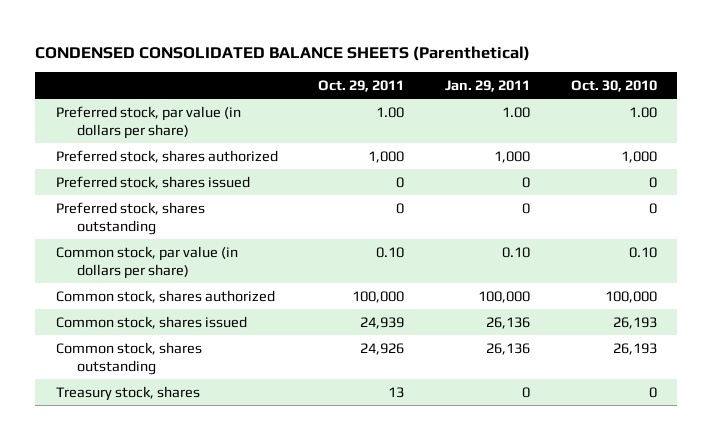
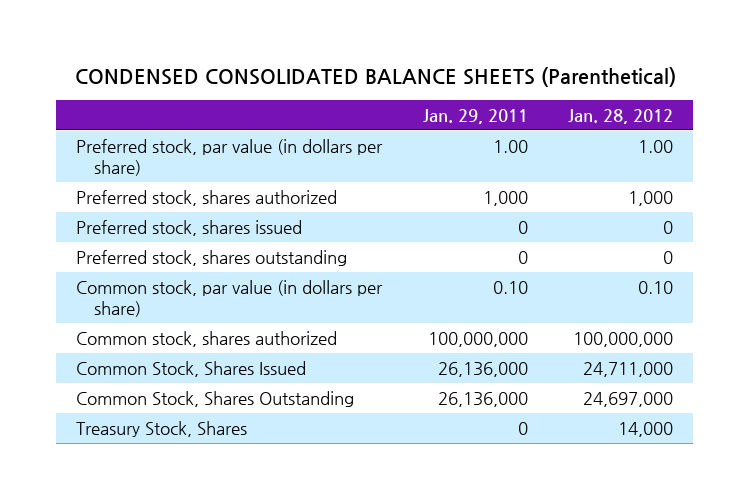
- | Oct. 29, 2011 | Jan. 29, 2011 | Oct. 30, 2010
+ | Jan. 29, 2011 | Jan. 28, 2012
- Common stock, shares authorized | 100,000 | 100,000 | 100,000
- Common stock, shares issued | 24,939 | 26,136 | 26,193
- Common stock, shares outstanding | 24,926 | 26,136 | 26,193
- Treasury stock, shares | 13 | 0 | 0
+ Common stock, shares authorized | 100,000,000 | 100,000,000
+ Common Stock, Shares Issued | 26,136,000 | 24,711,000
+ Common Stock, Shares Outstanding | 26,136,000 | 24,697,000
+ Treasury Stock, Shares | 0 | 14,000

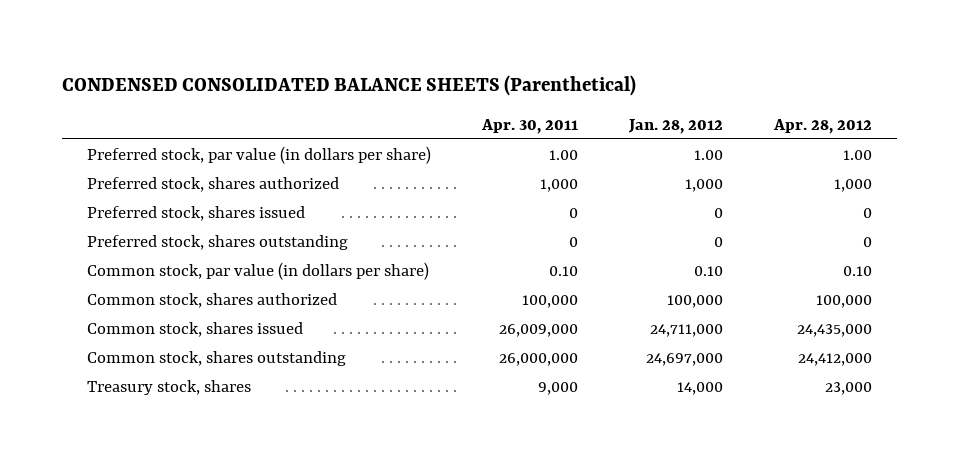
- | Jan. 29, 2011 | Jan. 28, 2012
+ | Apr. 30, 2011 | Jan. 28, 2012 | Apr. 28, 2012
- Common stock, shares authorized | 100,000,000 | 100,000,000
- Common Stock, Shares Issued | 26,136,000 | 24,711,000
- Common Stock, Shares Outstanding | 26,136,000 | 24,697,000
- Treasury Stock, Shares | 0 | 14,000
+ Common stock, shares authorized | 100,000 | 100,000 | 100,000
+ Common stock, shares issued | 26,009,000 | 24,711,000 | 24,435,000
+ Common stock, shares outstanding | 26,000,000 | 24,697,000 | 24,412,000
+ Treasury stock, shares | 9,000 | 14,000 | 23,000

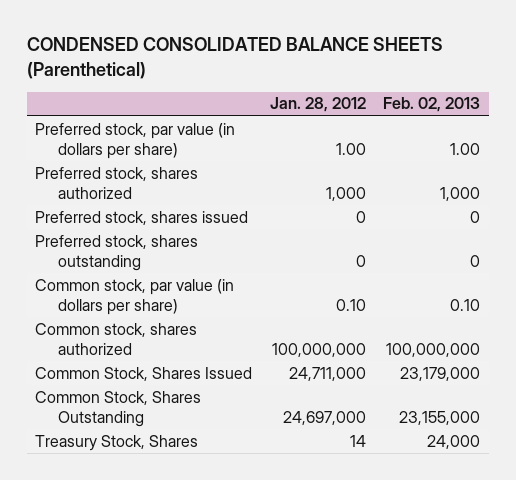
- | Apr. 30, 2011 | Jan. 28, 2012 | Apr. 28, 2012
+ | Jan. 28, 2012 | Feb. 02, 2013
- Common stock, shares authorized | 100,000 | 100,000 | 100,000
- Common stock, shares issued | 26,009,000 | 24,711,000 | 24,435,000
- Common stock, shares outstanding | 26,000,000 | 24,697,000 | 24,412,000
- Treasury stock, shares | 9,000 | 14,000 | 23,000
+ Common stock, shares authorized | 100,000,000 | 100,000,000
+ Common Stock, Shares Issued | 24,711,000 | 23,179,000
+ Common Stock, Shares Outstanding | 24,697,000 | 23,155,000
+ Treasury Stock, Shares | 14 | 24,000

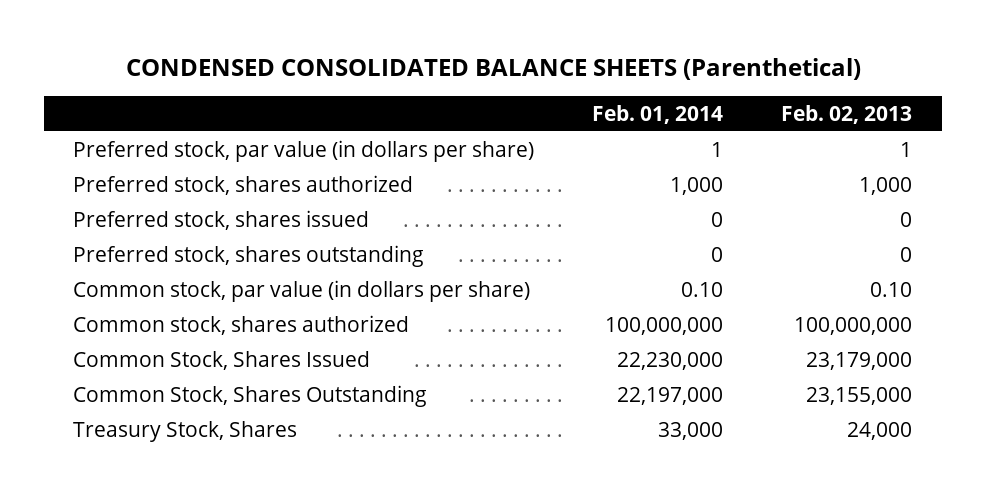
- | Jan. 28, 2012 | Feb. 02, 2013
+ | Feb. 01, 2014 | Feb. 02, 2013
- Preferred stock, par value (in dollars per share) | 1.00 | 1.00
+ Preferred stock, par value (in dollars per share) | 1 | 1

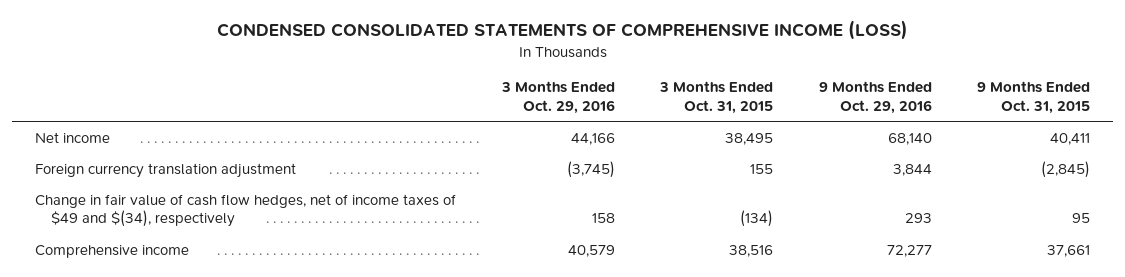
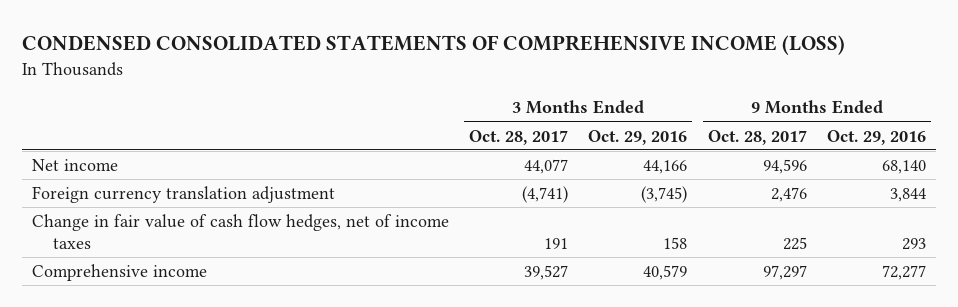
- | 3 Months Ended Oct. 29, 2016 | 3 Months Ended Oct. 31, 2015 | 9 Months Ended Oct. 29, 2016 | 9 Months Ended Oct. 31, 2015
+ | 3 Months Ended Oct. 28, 2017 | 3 Months Ended Oct. 29, 2016 | 9 Months Ended Oct. 28, 2017 | 9 Months Ended Oct. 29, 2016
- Change in fair value of cash flow hedges, net of income taxes of $49 and $(34), respectively | 158 | (134) | 293 | 95
+ Change in fair value of cash flow hedges, net of income taxes | 191 | 158 | 225 | 293

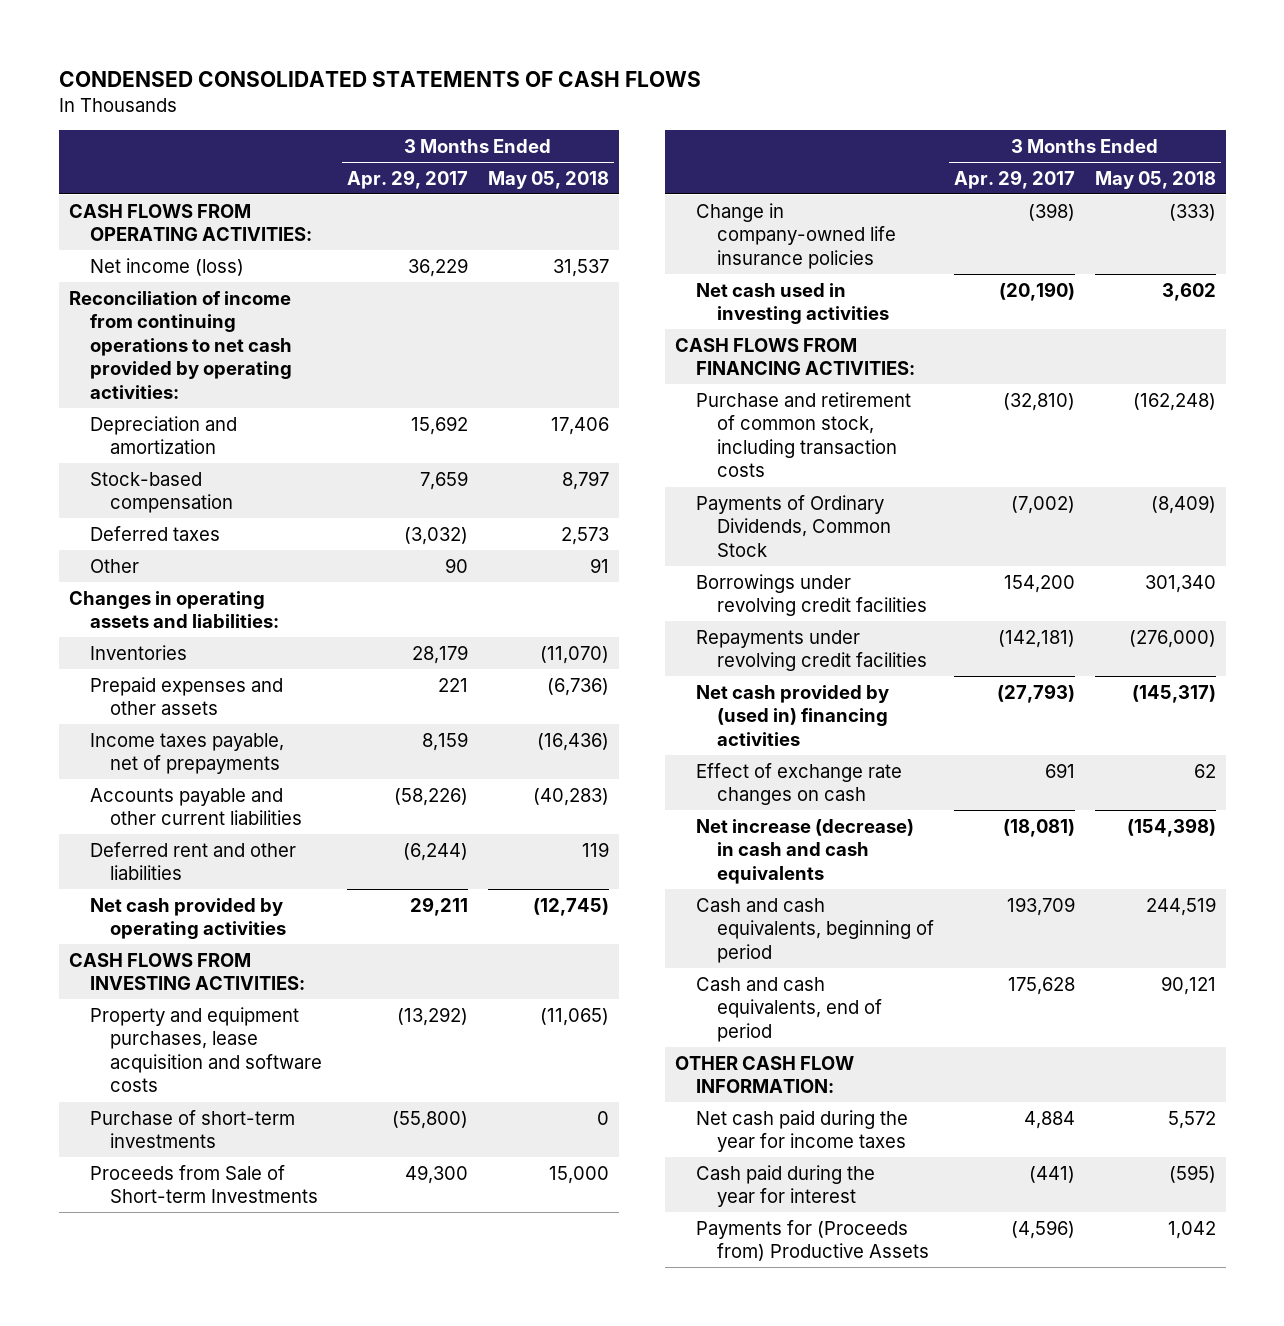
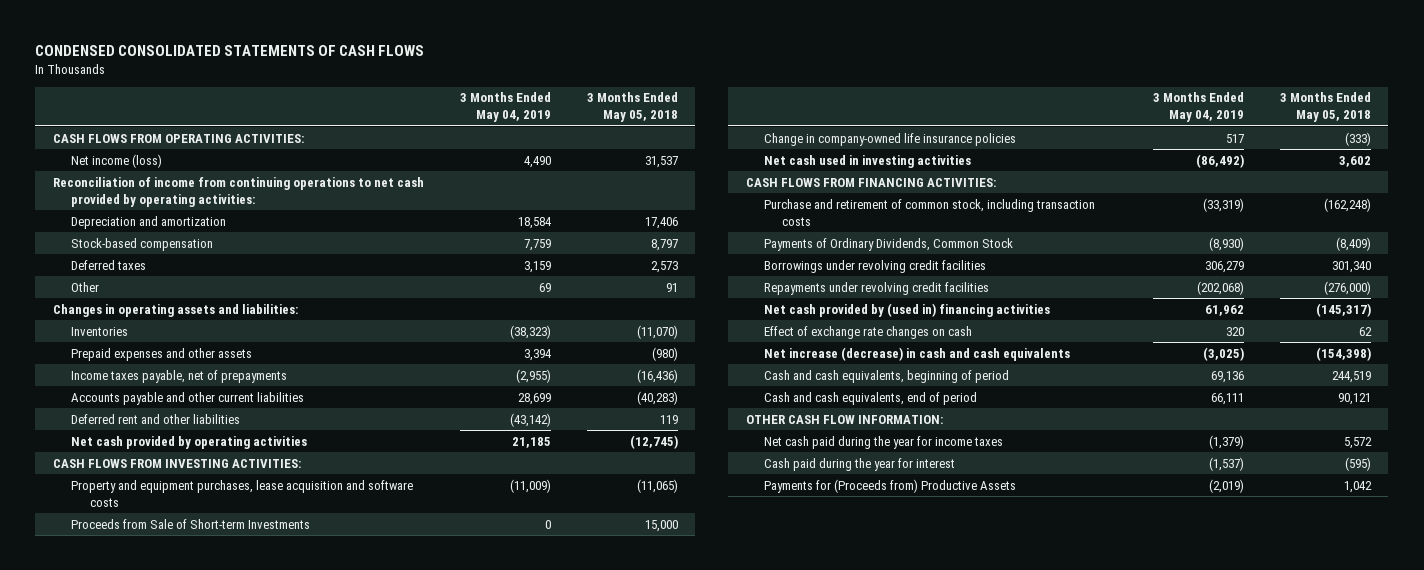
- | 3 Months Ended Apr. 29, 2017 | 3 Months Ended May 05, 2018
+ | 3 Months Ended May 04, 2019 | 3 Months Ended May 05, 2018
- Prepaid expenses and other assets | 221 | (6,736)
+ Prepaid expenses and other assets | 3,394 | (980)
- Purchase of short-term investments | (55,800) | 0

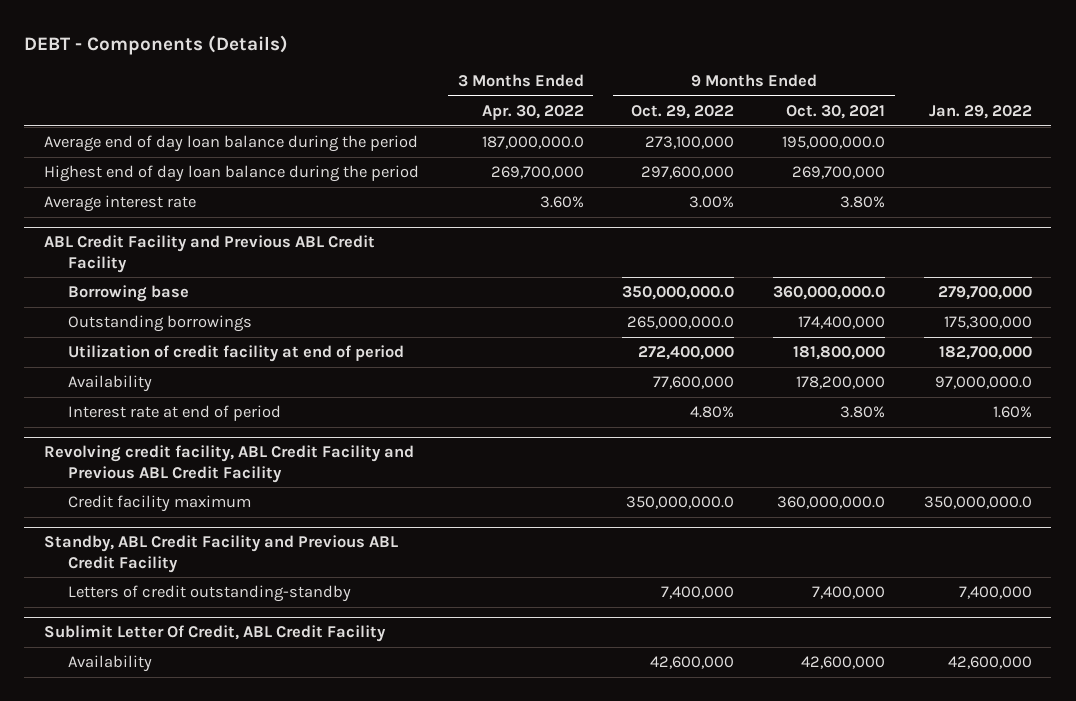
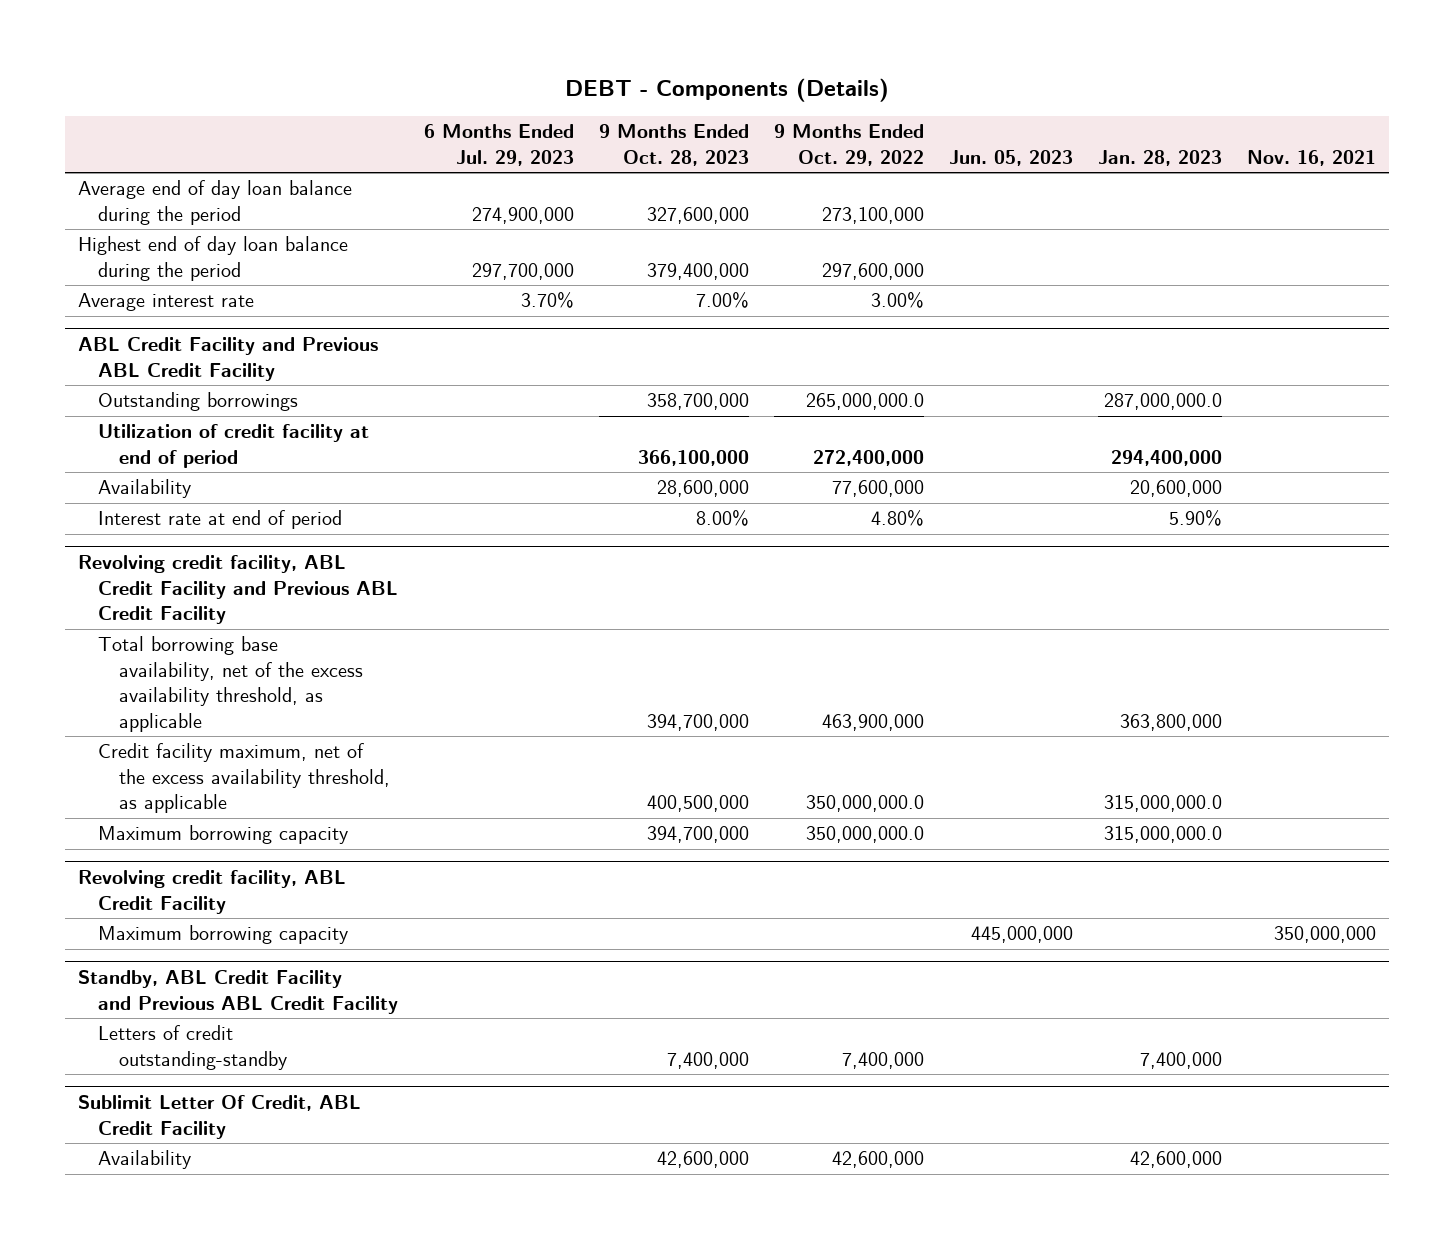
- | 3 Months Ended Apr. 30, 2022 | 9 Months Ended Oct. 29, 2022 | 9 Months Ended Oct. 30, 2021 | Jan. 29, 2022
+ | 6 Months Ended Jul. 29, 2023 | 9 Months Ended Oct. 28, 2023 | 9 Months Ended Oct. 29, 2022 | Jun. 05, 2023 | Jan. 28, 2023 | Nov. 16, 2021
@ ABL Credit Facility and Previous ABL Credit Facility
- Borrowing base | | 350,000,000.0 | 360,000,000.0 | 279,700,000
@ Revolving credit facility, ABL Credit Facility and Previous ABL Credit Facility
- Credit facility maximum | | 350,000,000.0 | 360,000,000.0 | 350,000,000.0
+ Total borrowing base availability, net of the excess availability threshold, as applicable | | 394,700,000 | 463,900,000 | | 363,800,000 |
+ Credit facility maximum, net of the excess availability threshold, as applicable | | 400,500,000 | 350,000,000.0 | | 315,000,000.0 |
+ Maximum borrowing capacity | | 394,700,000 | 350,000,000.0 | | 315,000,000.0 |
+ Revolving credit facility, ABL Credit Facility
+ Maximum borrowing capacity | | | | 445,000,000 | | 350,000,000

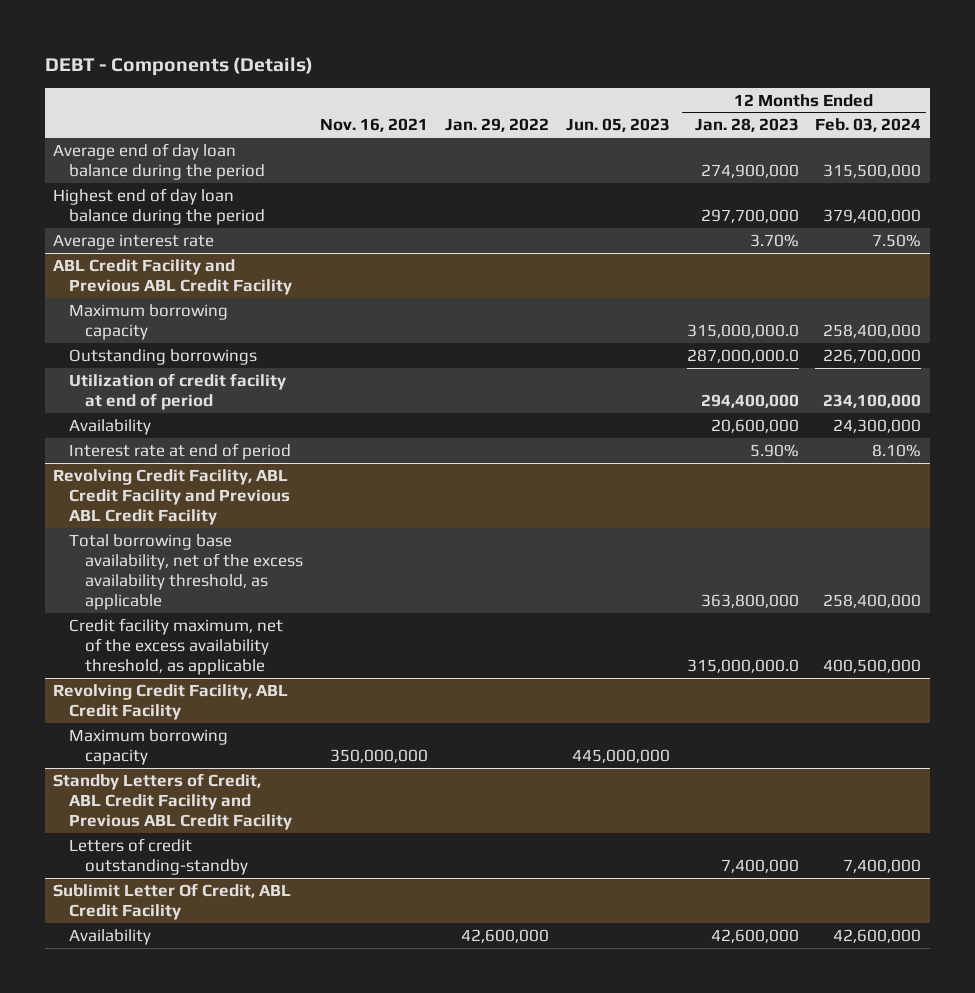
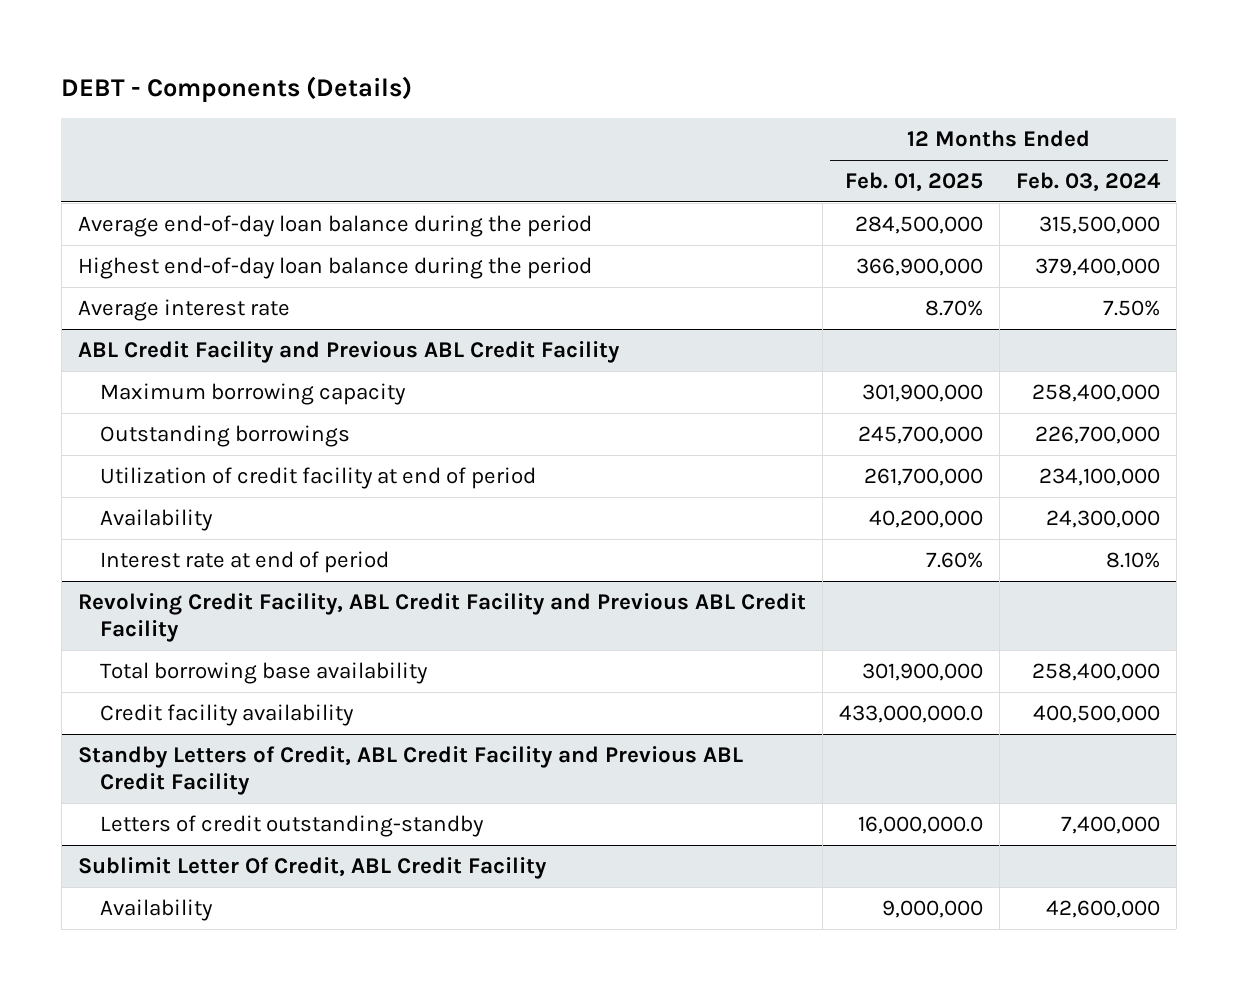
- | Nov. 16, 2021 | Jan. 29, 2022 | Jun. 05, 2023 | 12 Months Ended Jan. 28, 2023 | 12 Months Ended Feb. 03, 2024
+ | 12 Months Ended Feb. 01, 2025 | 12 Months Ended Feb. 03, 2024
- Average end of day loan balance during the period | | | | 274,900,000 | 315,500,000
- Highest end of day loan balance during the period | | | | 297,700,000 | 379,400,000
+ Average end-of-day loan balance during the period | 284,500,000 | 315,500,000
+ Highest end-of-day loan balance during the period | 366,900,000 | 379,400,000
@ Revolving Credit Facility, ABL Credit Facility and Previous ABL Credit Facility
- Total borrowing base availability, net of the excess availability threshold, as applicable | | | | 363,800,000 | 258,400,000
- Credit facility maximum, net of the excess availability threshold, as applicable | | | | 315,000,000.0 | 400,500,000
- Revolving Credit Facility, ABL Credit Facility
- Maximum borrowing capacity | 350,000,000 | | 445,000,000 | |
@ Revolving Credit Facility, ABL Credit Facility and Previous ABL Credit Facility
+ Total borrowing base availability | 301,900,000 | 258,400,000
+ Credit facility availability | 433,000,000.0 | 400,500,000

